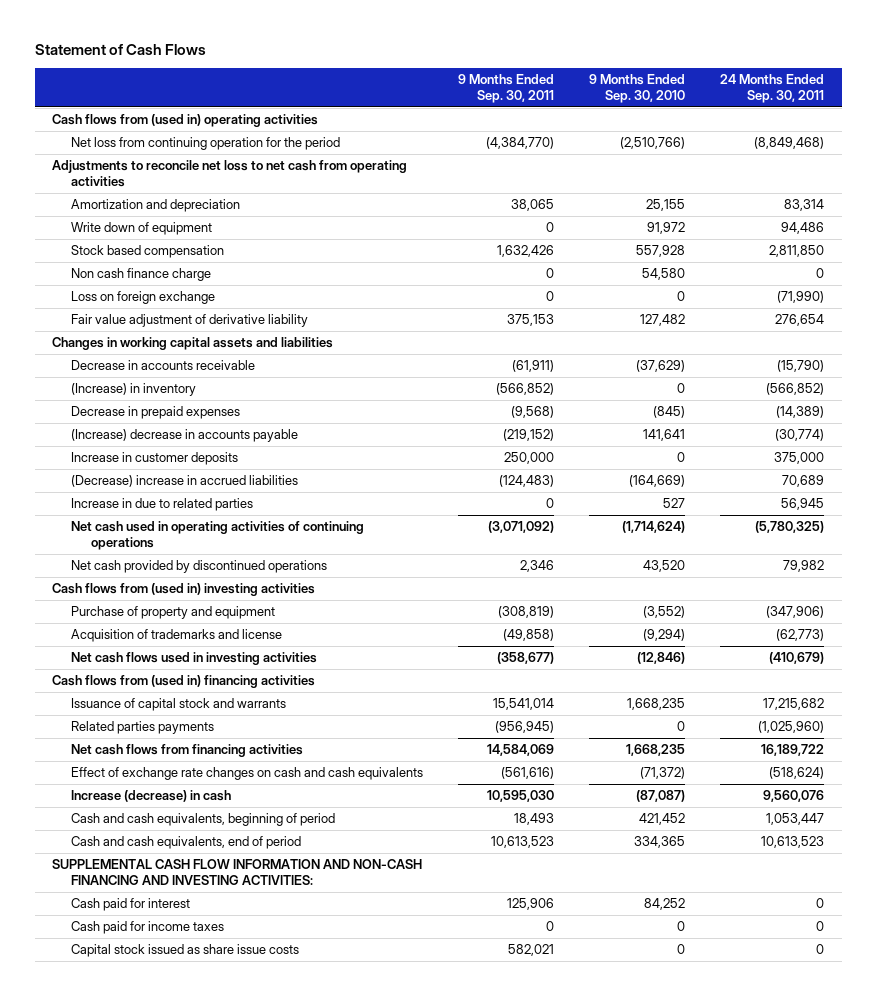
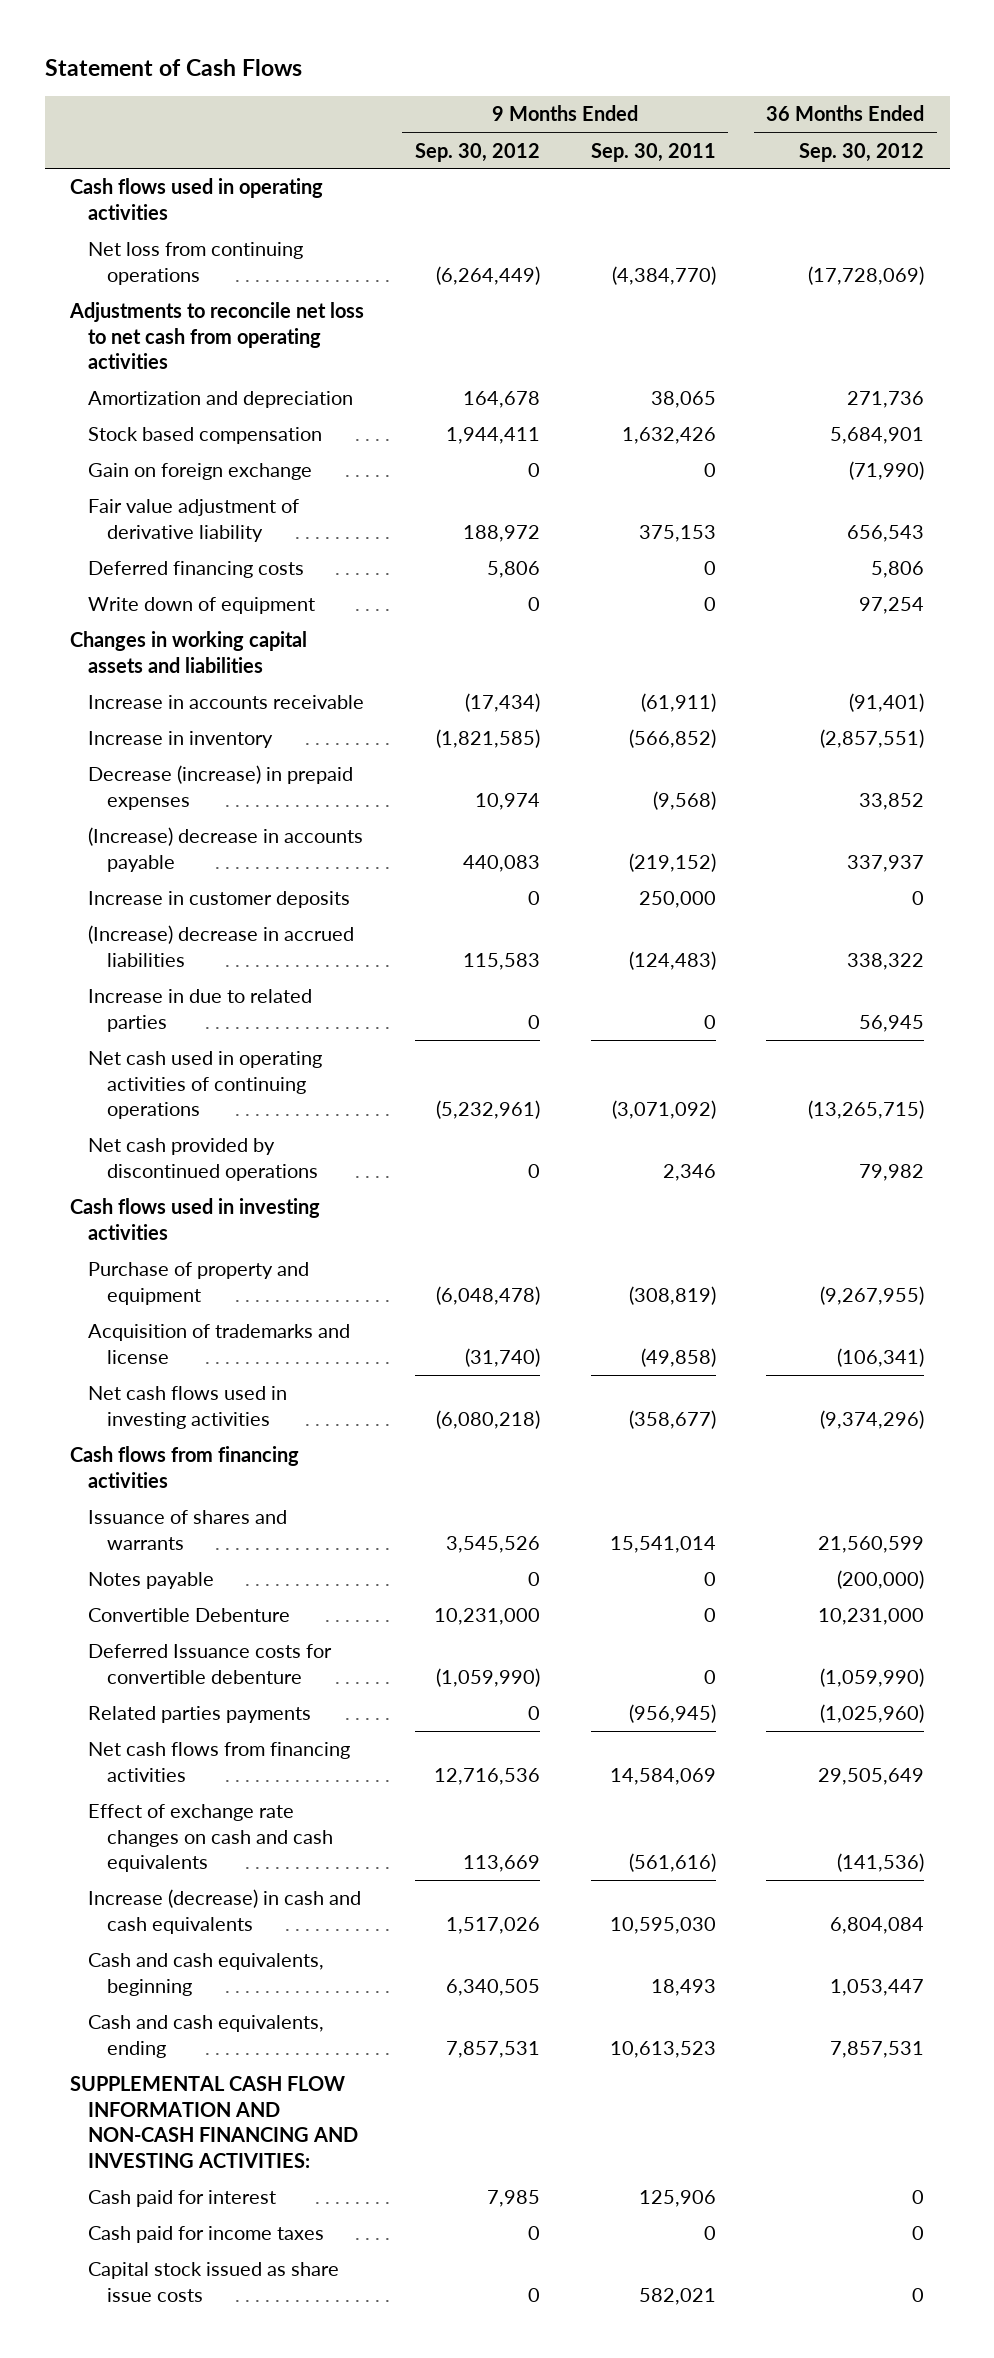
- | 9 Months Ended Sep. 30, 2011 | 9 Months Ended Sep. 30, 2010 | 24 Months Ended Sep. 30, 2011
+ | 9 Months Ended Sep. 30, 2012 | 9 Months Ended Sep. 30, 2011 | 36 Months Ended Sep. 30, 2012
- Cash flows from (used in) operating activities
- Net loss from continuing operation for the period | (4,384,770) | (2,510,766) | (8,849,468)
+ Cash flows used in operating activities
+ Net loss from continuing operations | (6,264,449) | (4,384,770) | (17,728,069)
- Non cash finance charge | 0 | 54,580 | 0
- Loss on foreign exchange | 0 | 0 | (71,990)
+ Gain on foreign exchange | 0 | 0 | (71,990)
+ Deferred financing costs | 5,806 | 0 | 5,806
moved down: Write down of equipment | 0 | 0 | 97,254
- Decrease in accounts receivable | (61,911) | (37,629) | (15,790)
- (Increase) in inventory | (566,852) | 0 | (566,852)
- Decrease in prepaid expenses | (9,568) | (845) | (14,389)
+ Increase in accounts receivable | (17,434) | (61,911) | (91,401)
+ Increase in inventory | (1,821,585) | (566,852) | (2,857,551)
+ Decrease (increase) in prepaid expenses | 10,974 | (9,568) | 33,852
- (Decrease) increase in accrued liabilities | (124,483) | (164,669) | 70,689
+ (Increase) decrease in accrued liabilities | 115,583 | (124,483) | 338,322
- Cash flows from (used in) investing activities
+ Cash flows used in investing activities
- Cash flows from (used in) financing activities
- Issuance of capital stock and warrants | 15,541,014 | 1,668,235 | 17,215,682
+ Cash flows from financing activities
+ Issuance of shares and warrants | 3,545,526 | 15,541,014 | 21,560,599
+ Notes payable | 0 | 0 | (200,000)
+ Convertible Debenture | 10,231,000 | 0 | 10,231,000
+ Deferred Issuance costs for convertible debenture | (1,059,990) | 0 | (1,059,990)
- Increase (decrease) in cash | 10,595,030 | (87,087) | 9,560,076
- Cash and cash equivalents, beginning of period | 18,493 | 421,452 | 1,053,447
- Cash and cash equivalents, end of period | 10,613,523 | 334,365 | 10,613,523
+ Increase (decrease) in cash and cash equivalents | 1,517,026 | 10,595,030 | 6,804,084
+ Cash and cash equivalents, beginning | 6,340,505 | 18,493 | 1,053,447
+ Cash and cash equivalents, ending | 7,857,531 | 10,613,523 | 7,857,531

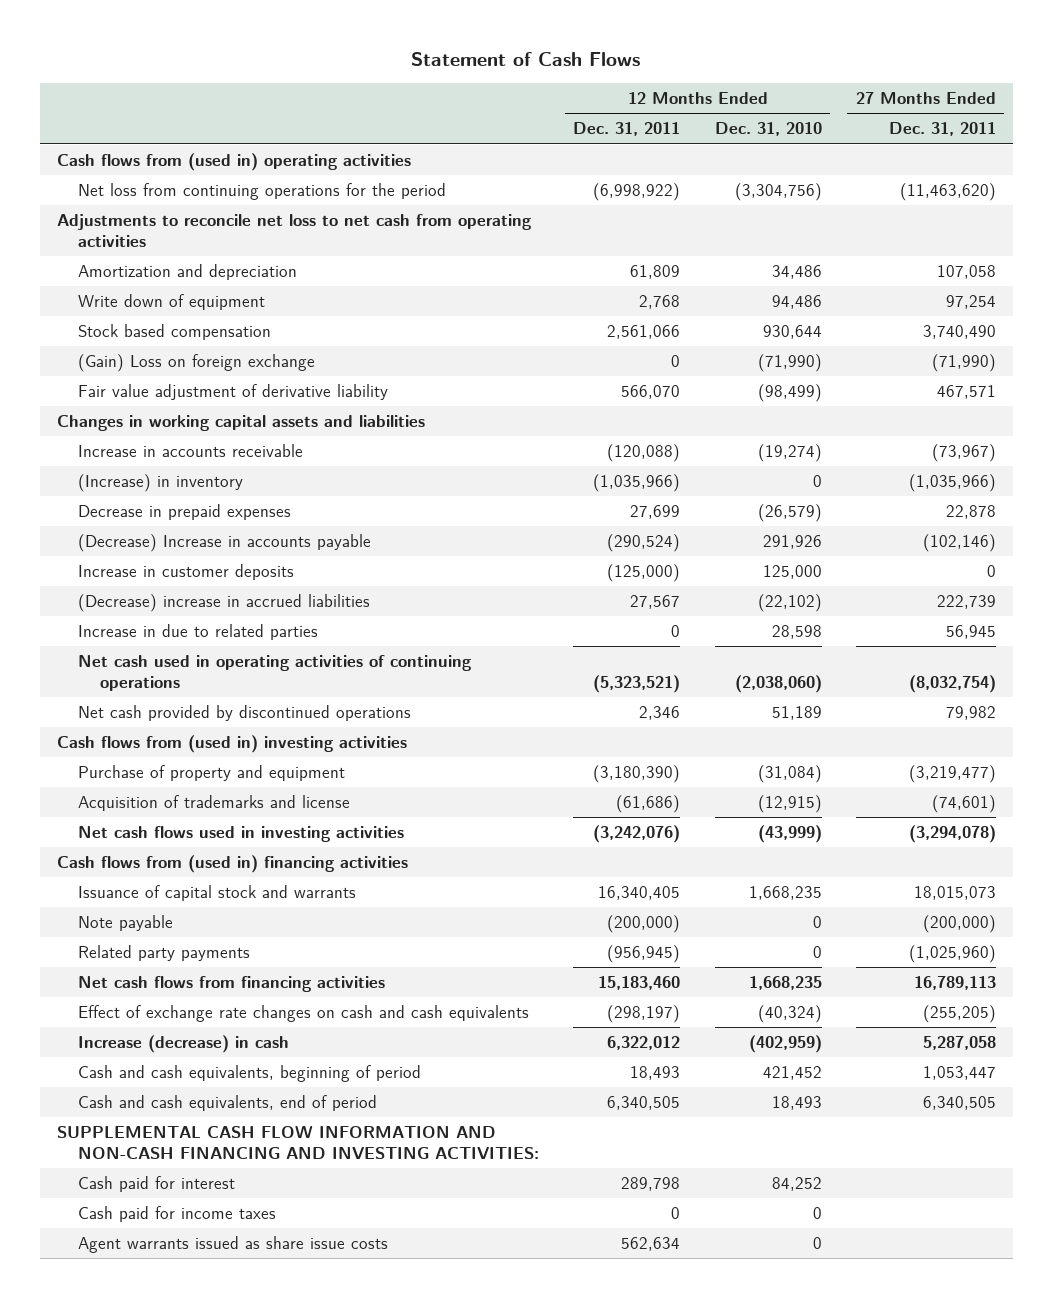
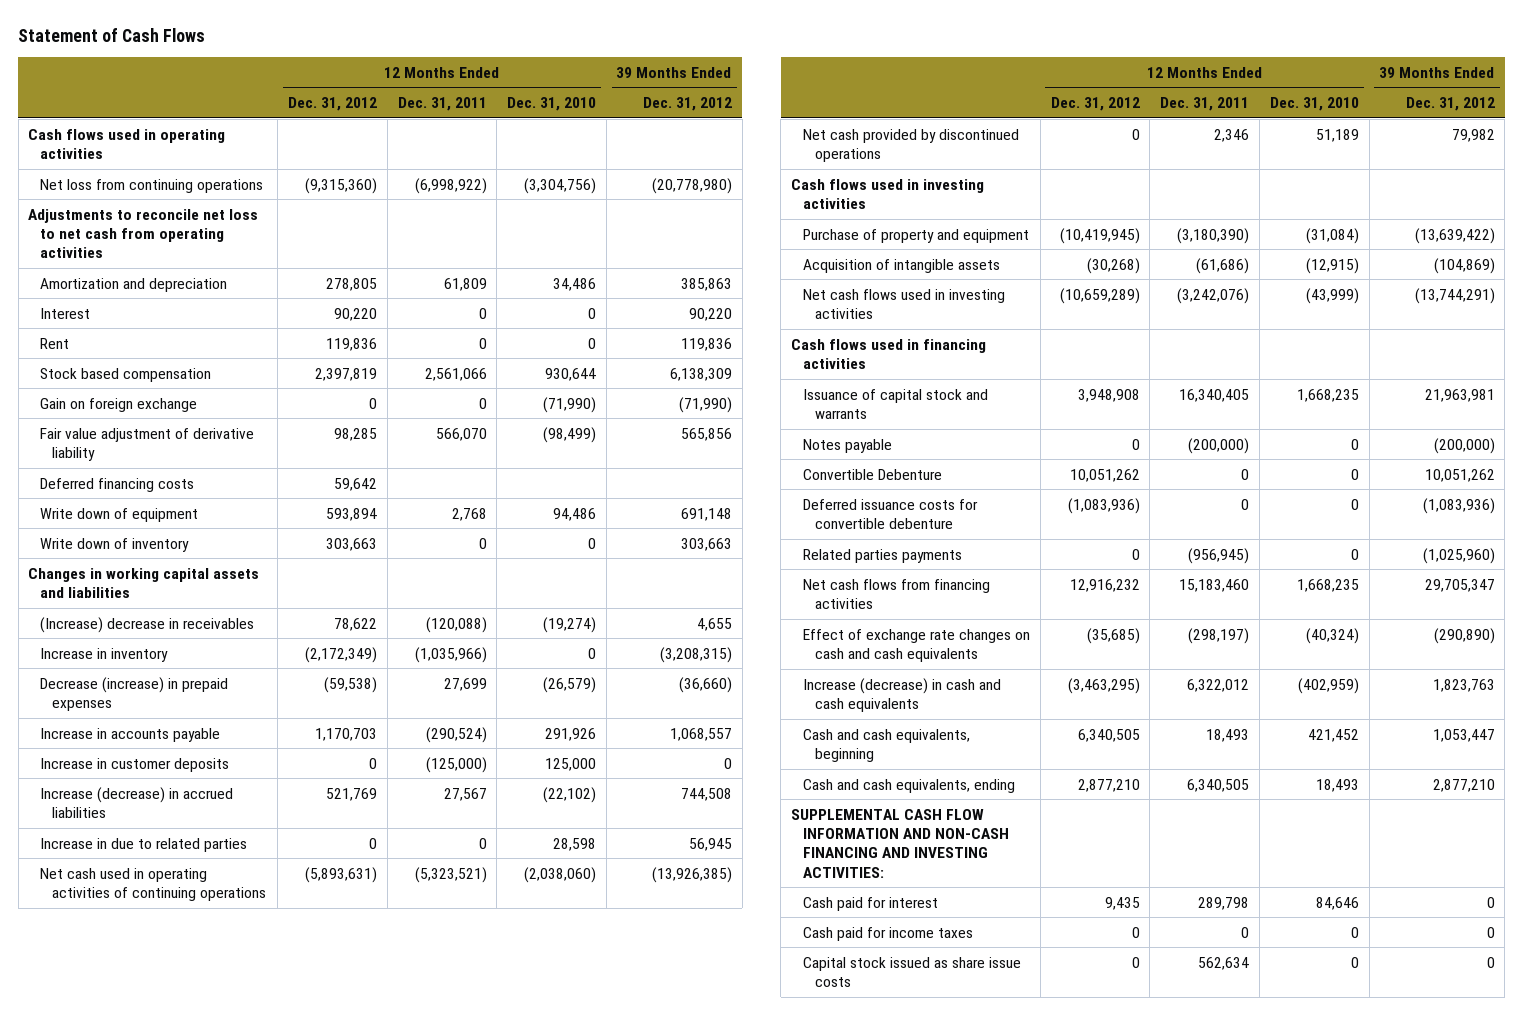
- | 12 Months Ended Dec. 31, 2011 | 12 Months Ended Dec. 31, 2010 | 27 Months Ended Dec. 31, 2011
+ | 12 Months Ended Dec. 31, 2012 | 12 Months Ended Dec. 31, 2011 | 12 Months Ended Dec. 31, 2010 | 39 Months Ended Dec. 31, 2012
- Cash flows from (used in) operating activities
- Net loss from continuing operations for the period | (6,998,922) | (3,304,756) | (11,463,620)
+ Cash flows used in operating activities
+ Net loss from continuing operations | (9,315,360) | (6,998,922) | (3,304,756) | (20,778,980)
+ Interest | 90,220 | 0 | 0 | 90,220
+ Rent | 119,836 | 0 | 0 | 119,836
- (Gain) Loss on foreign exchange | 0 | (71,990) | (71,990)
+ Gain on foreign exchange | 0 | 0 | (71,990) | (71,990)
+ Deferred financing costs | 59,642 | | |
moved down: Write down of equipment | 593,894 | 2,768 | 94,486 | 691,148
+ Write down of inventory | 303,663 | 0 | 0 | 303,663
- Increase in accounts receivable | (120,088) | (19,274) | (73,967)
- (Increase) in inventory | (1,035,966) | 0 | (1,035,966)
- Decrease in prepaid expenses | 27,699 | (26,579) | 22,878
- (Decrease) Increase in accounts payable | (290,524) | 291,926 | (102,146)
+ (Increase) decrease in receivables | 78,622 | (120,088) | (19,274) | 4,655
+ Increase in inventory | (2,172,349) | (1,035,966) | 0 | (3,208,315)
+ Decrease (increase) in prepaid expenses | (59,538) | 27,699 | (26,579) | (36,660)
+ Increase in accounts payable | 1,170,703 | (290,524) | 291,926 | 1,068,557
- (Decrease) increase in accrued liabilities | 27,567 | (22,102) | 222,739
+ Increase (decrease) in accrued liabilities | 521,769 | 27,567 | (22,102) | 744,508
- Cash flows from (used in) investing activities
+ Cash flows used in investing activities
- Acquisition of trademarks and license | (61,686) | (12,915) | (74,601)
+ Acquisition of intangible assets | (30,268) | (61,686) | (12,915) | (104,869)
- Cash flows from (used in) financing activities
+ Cash flows used in financing activities
- Note payable | (200,000) | 0 | (200,000)
- Related party payments | (956,945) | 0 | (1,025,960)
+ Notes payable | 0 | (200,000) | 0 | (200,000)
+ Convertible Debenture | 10,051,262 | 0 | 0 | 10,051,262
+ Deferred issuance costs for convertible debenture | (1,083,936) | 0 | 0 | (1,083,936)
+ Related parties payments | 0 | (956,945) | 0 | (1,025,960)
- Increase (decrease) in cash | 6,322,012 | (402,959) | 5,287,058
- Cash and cash equivalents, beginning of period | 18,493 | 421,452 | 1,053,447
- Cash and cash equivalents, end of period | 6,340,505 | 18,493 | 6,340,505
+ Increase (decrease) in cash and cash equivalents | (3,463,295) | 6,322,012 | (402,959) | 1,823,763
+ Cash and cash equivalents, beginning | 6,340,505 | 18,493 | 421,452 | 1,053,447
+ Cash and cash equivalents, ending | 2,877,210 | 6,340,505 | 18,493 | 2,877,210
- Cash paid for interest | 289,798 | 84,252 |
+ Cash paid for interest | 9,435 | 289,798 | 84,646 | 0
- Agent warrants issued as share issue costs | 562,634 | 0 |
+ Capital stock issued as share issue costs | 0 | 562,634 | 0 | 0

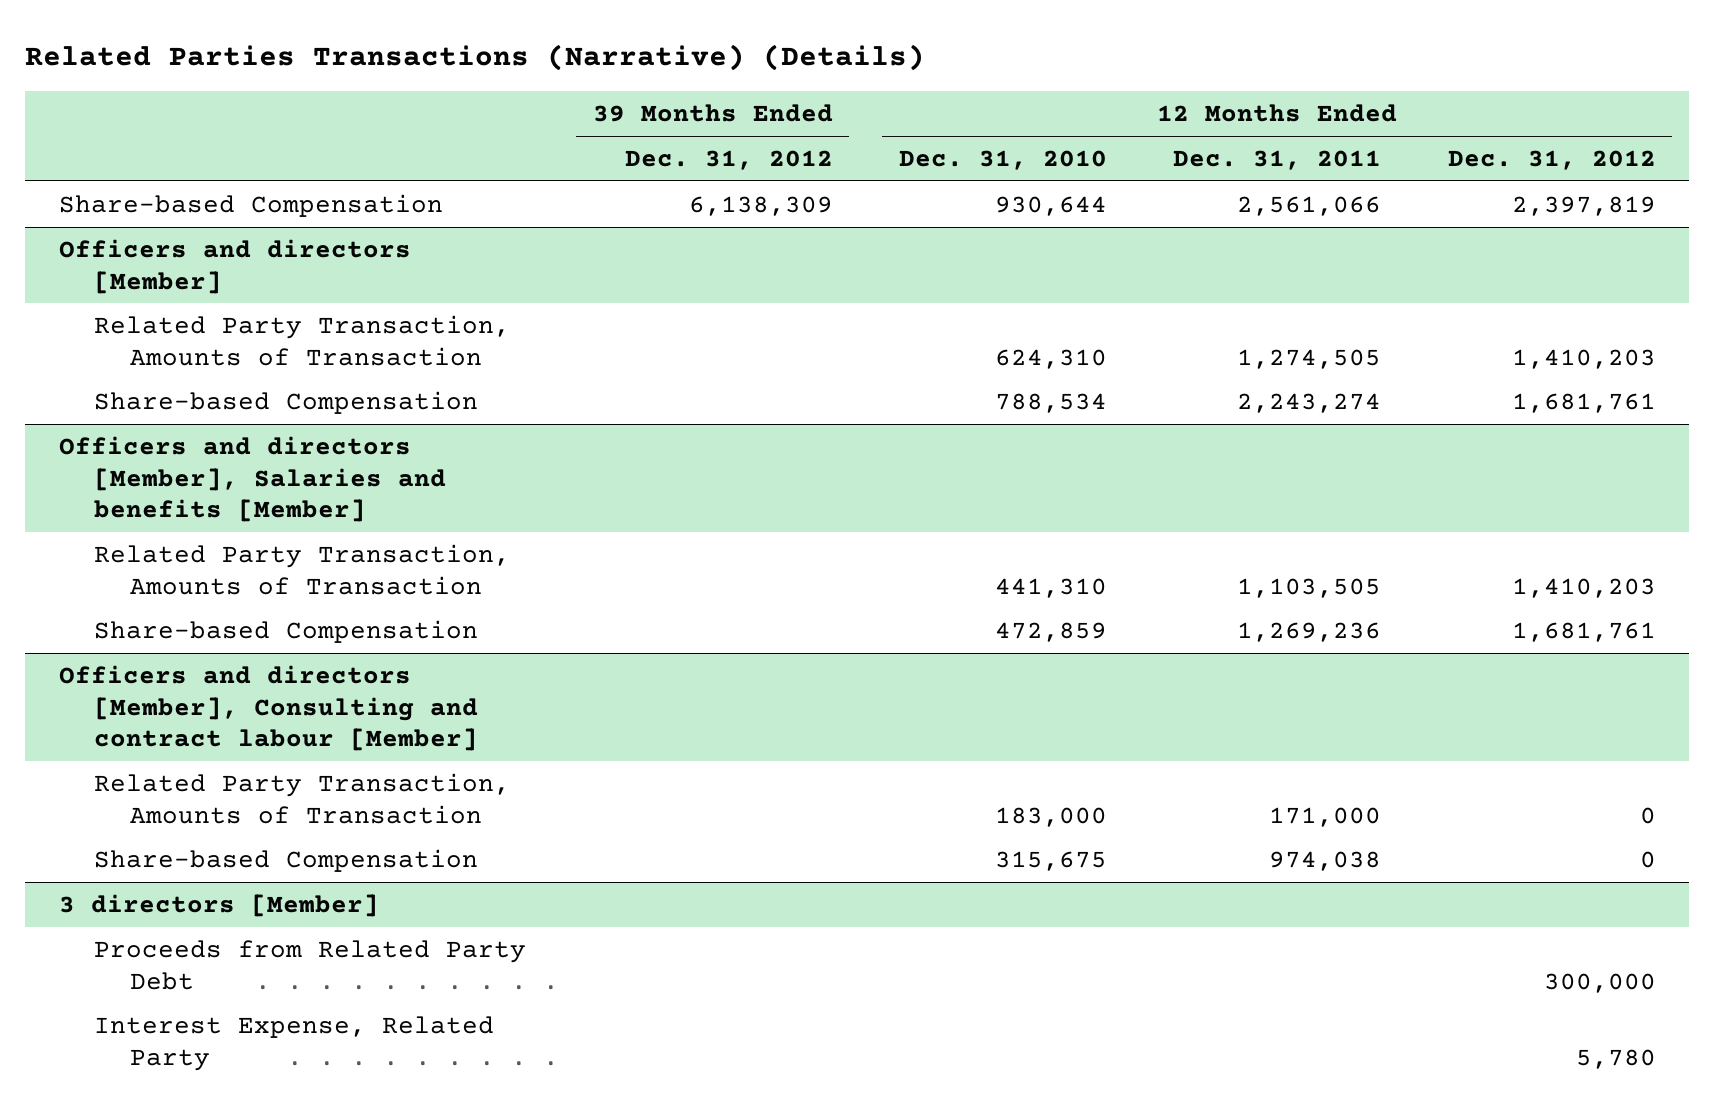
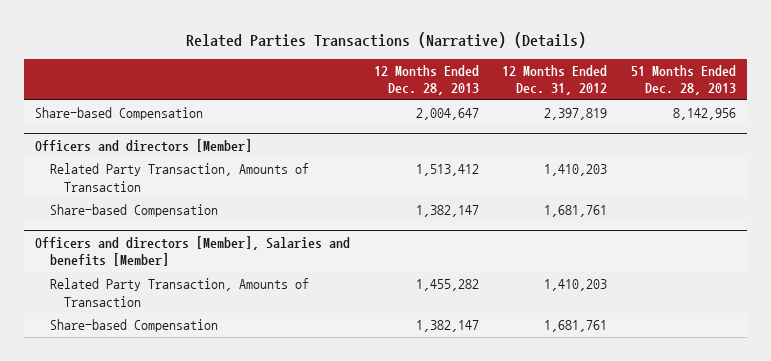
- | 39 Months Ended Dec. 31, 2012 | 12 Months Ended Dec. 31, 2010 | 12 Months Ended Dec. 31, 2011 | 12 Months Ended Dec. 31, 2012
+ | 12 Months Ended Dec. 28, 2013 | 12 Months Ended Dec. 31, 2012 | 51 Months Ended Dec. 28, 2013
- Officers and directors [Member], Consulting and contract labour [Member]
- Related Party Transaction, Amounts of Transaction | | 183,000 | 171,000 | 0
- Share-based Compensation | | 315,675 | 974,038 | 0
- 3 directors [Member]
- Proceeds from Related Party Debt | | | | 300,000
- Interest Expense, Related Party | | | | 5,780

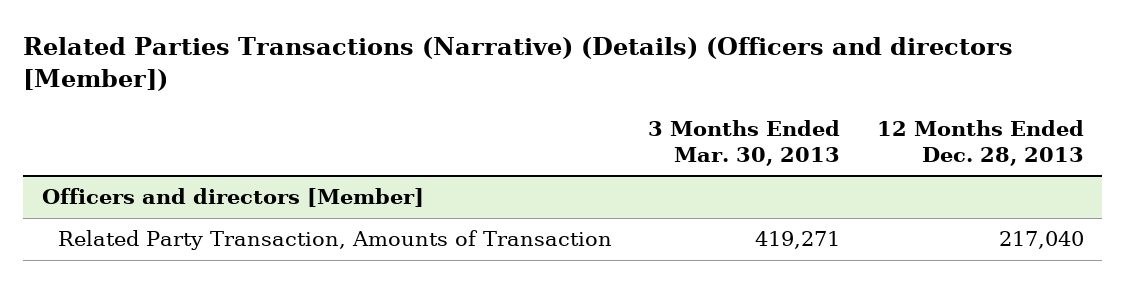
- Related Parties Transactions (Narrative) (Details)
+ Related Parties Transactions (Narrative) (Details) (Officers and directors [Member])
- | 12 Months Ended Dec. 28, 2013 | 12 Months Ended Dec. 31, 2012 | 51 Months Ended Dec. 28, 2013
+ | 3 Months Ended Mar. 30, 2013 | 12 Months Ended Dec. 28, 2013
- Share-based Compensation | 2,004,647 | 2,397,819 | 8,142,956
@ Officers and directors [Member]
- Related Party Transaction, Amounts of Transaction | 1,513,412 | 1,410,203 |
- Share-based Compensation | 1,382,147 | 1,681,761 |
- Officers and directors [Member], Salaries and benefits [Member]
- Related Party Transaction, Amounts of Transaction | 1,455,282 | 1,410,203 |
- Share-based Compensation | 1,382,147 | 1,681,761 |
@ Officers and directors [Member]
+ Related Party Transaction, Amounts of Transaction | 419,271 | 217,040

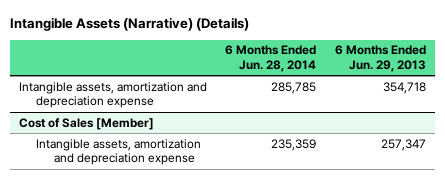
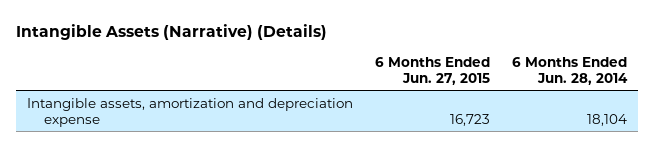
- | 6 Months Ended Jun. 28, 2014 | 6 Months Ended Jun. 29, 2013
+ | 6 Months Ended Jun. 27, 2015 | 6 Months Ended Jun. 28, 2014
- Intangible assets, amortization and depreciation expense | 285,785 | 354,718
- Cost of Sales [Member]
- Intangible assets, amortization and depreciation expense | 235,359 | 257,347
+ Intangible assets, amortization and depreciation expense | 16,723 | 18,104

